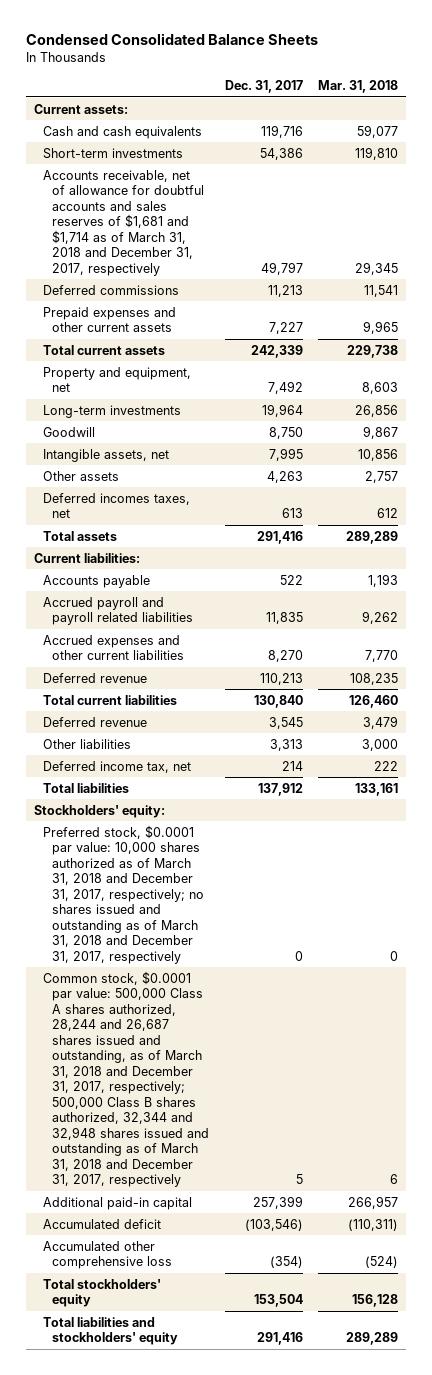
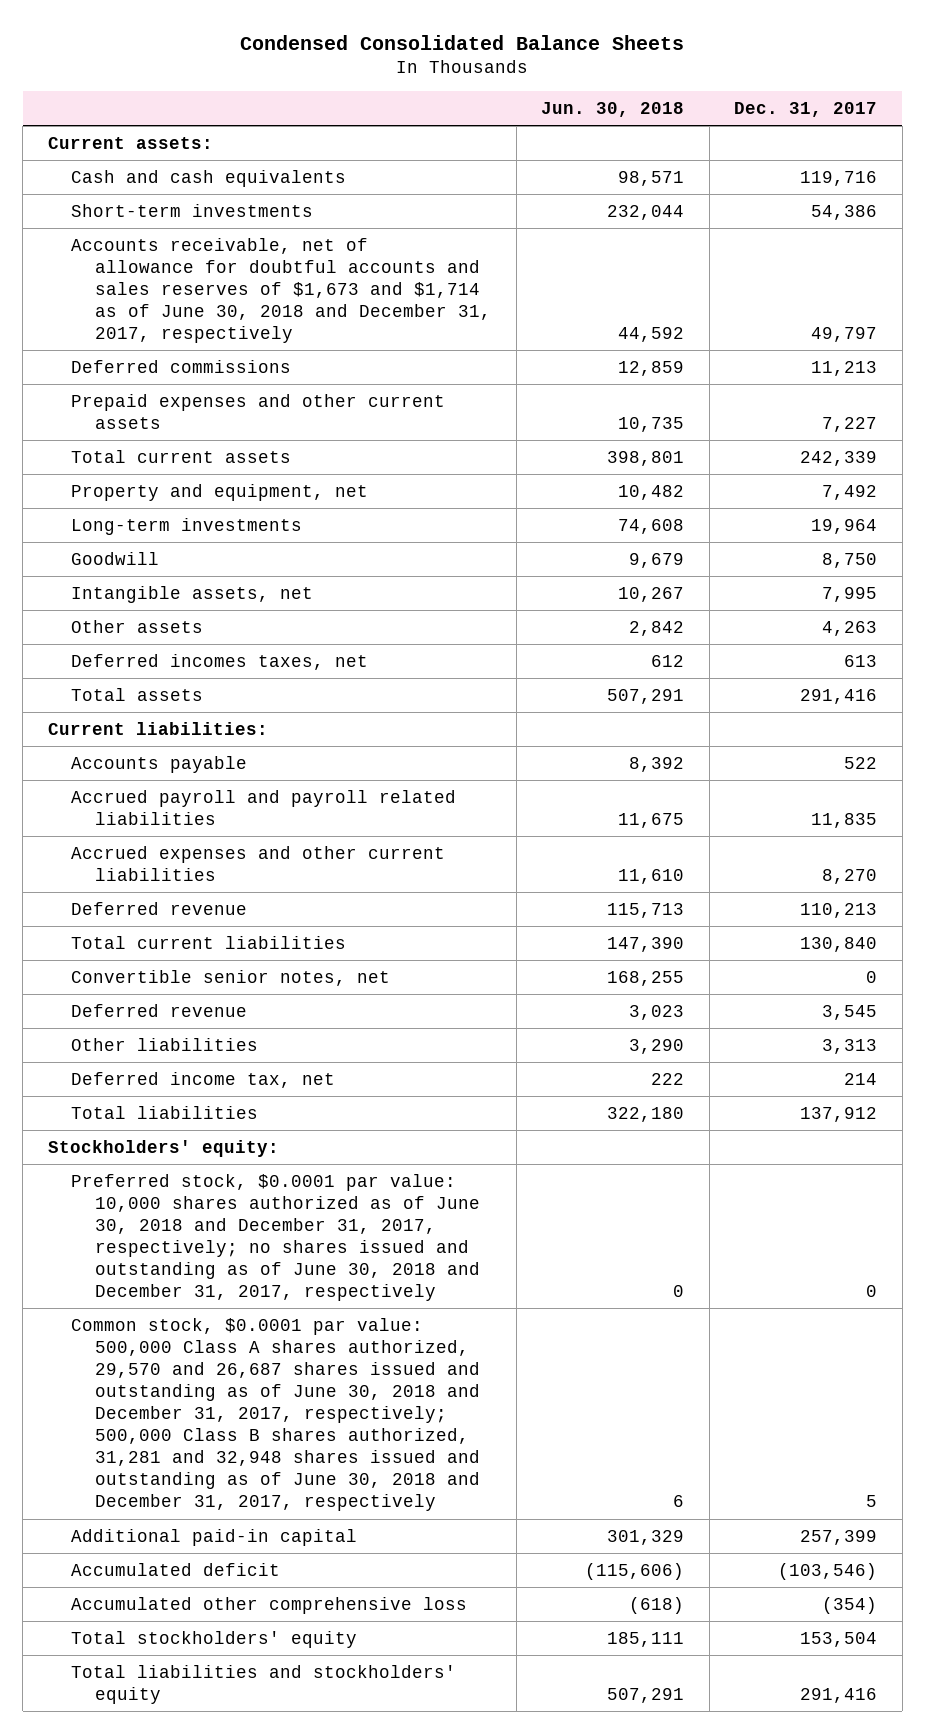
- | Dec. 31, 2017 | Mar. 31, 2018
+ | Jun. 30, 2018 | Dec. 31, 2017
- Accounts receivable, net of allowance for doubtful accounts and sales reserves of $1,681 and $1,714 as of March 31, 2018 and December 31, 2017, respectively | 49,797 | 29,345
+ Accounts receivable, net of allowance for doubtful accounts and sales reserves of $1,673 and $1,714 as of June 30, 2018 and December 31, 2017, respectively | 44,592 | 49,797
+ Convertible senior notes, net | 168,255 | 0
- Preferred stock, $0.0001 par value: 10,000 shares authorized as of March 31, 2018 and December 31, 2017, respectively; no shares issued and outstanding as of March 31, 2018 and December 31, 2017, respectively | 0 | 0
- Common stock, $0.0001 par value: 500,000 Class A shares authorized, 28,244 and 26,687 shares issued and outstanding, as of March 31, 2018 and December 31, 2017, respectively; 500,000 Class B shares authorized, 32,344 and 32,948 shares issued and outstanding as of March 31, 2018 and December 31, 2017, respectively | 5 | 6
+ Preferred stock, $0.0001 par value: 10,000 shares authorized as of June 30, 2018 and December 31, 2017, respectively; no shares issued and outstanding as of June 30, 2018 and December 31, 2017, respectively | 0 | 0
+ Common stock, $0.0001 par value: 500,000 Class A shares authorized, 29,570 and 26,687 shares issued and outstanding as of June 30, 2018 and December 31, 2017, respectively; 500,000 Class B shares authorized, 31,281 and 32,948 shares issued and outstanding as of June 30, 2018 and December 31, 2017, respectively | 6 | 5

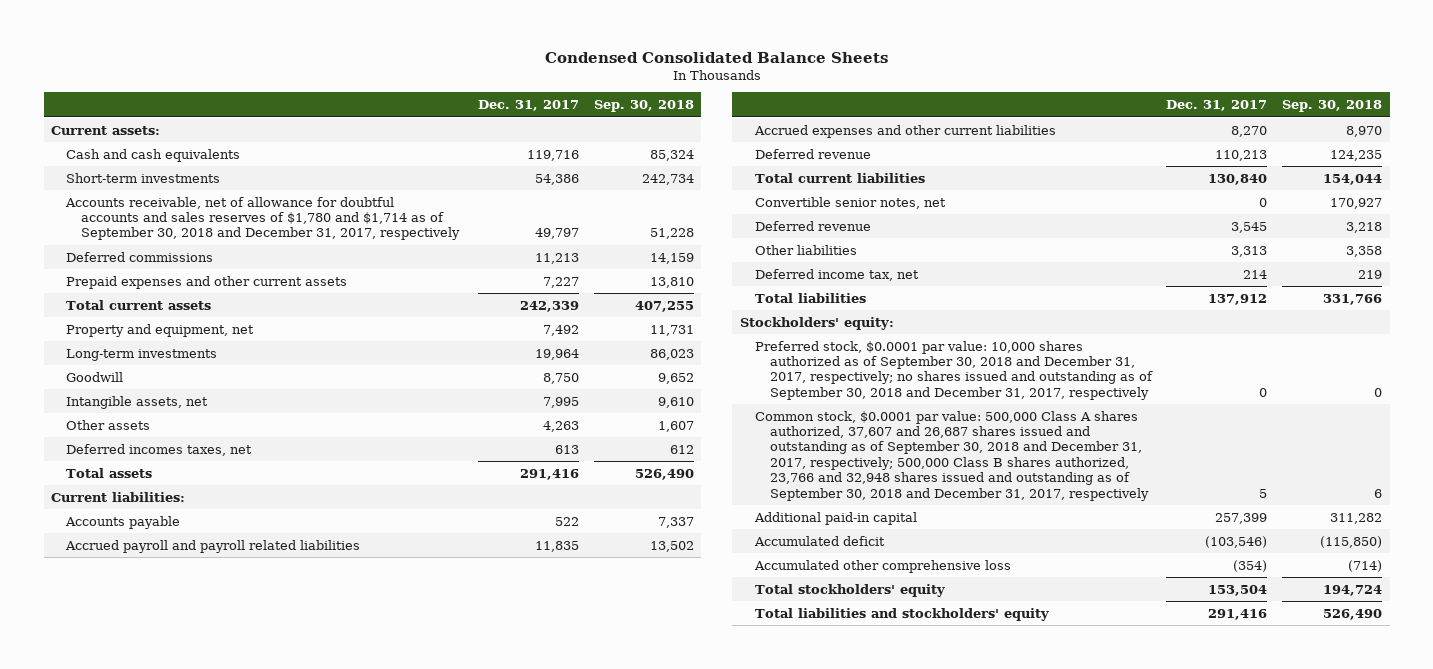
- | Jun. 30, 2018 | Dec. 31, 2017
+ | Dec. 31, 2017 | Sep. 30, 2018
- Accounts receivable, net of allowance for doubtful accounts and sales reserves of $1,673 and $1,714 as of June 30, 2018 and December 31, 2017, respectively | 44,592 | 49,797
+ Accounts receivable, net of allowance for doubtful accounts and sales reserves of $1,780 and $1,714 as of September 30, 2018 and December 31, 2017, respectively | 49,797 | 51,228
- Preferred stock, $0.0001 par value: 10,000 shares authorized as of June 30, 2018 and December 31, 2017, respectively; no shares issued and outstanding as of June 30, 2018 and December 31, 2017, respectively | 0 | 0
- Common stock, $0.0001 par value: 500,000 Class A shares authorized, 29,570 and 26,687 shares issued and outstanding as of June 30, 2018 and December 31, 2017, respectively; 500,000 Class B shares authorized, 31,281 and 32,948 shares issued and outstanding as of June 30, 2018 and December 31, 2017, respectively | 6 | 5
+ Preferred stock, $0.0001 par value: 10,000 shares authorized as of September 30, 2018 and December 31, 2017, respectively; no shares issued and outstanding as of September 30, 2018 and December 31, 2017, respectively | 0 | 0
+ Common stock, $0.0001 par value: 500,000 Class A shares authorized, 37,607 and 26,687 shares issued and outstanding as of September 30, 2018 and December 31, 2017, respectively; 500,000 Class B shares authorized, 23,766 and 32,948 shares issued and outstanding as of September 30, 2018 and December 31, 2017, respectively | 5 | 6

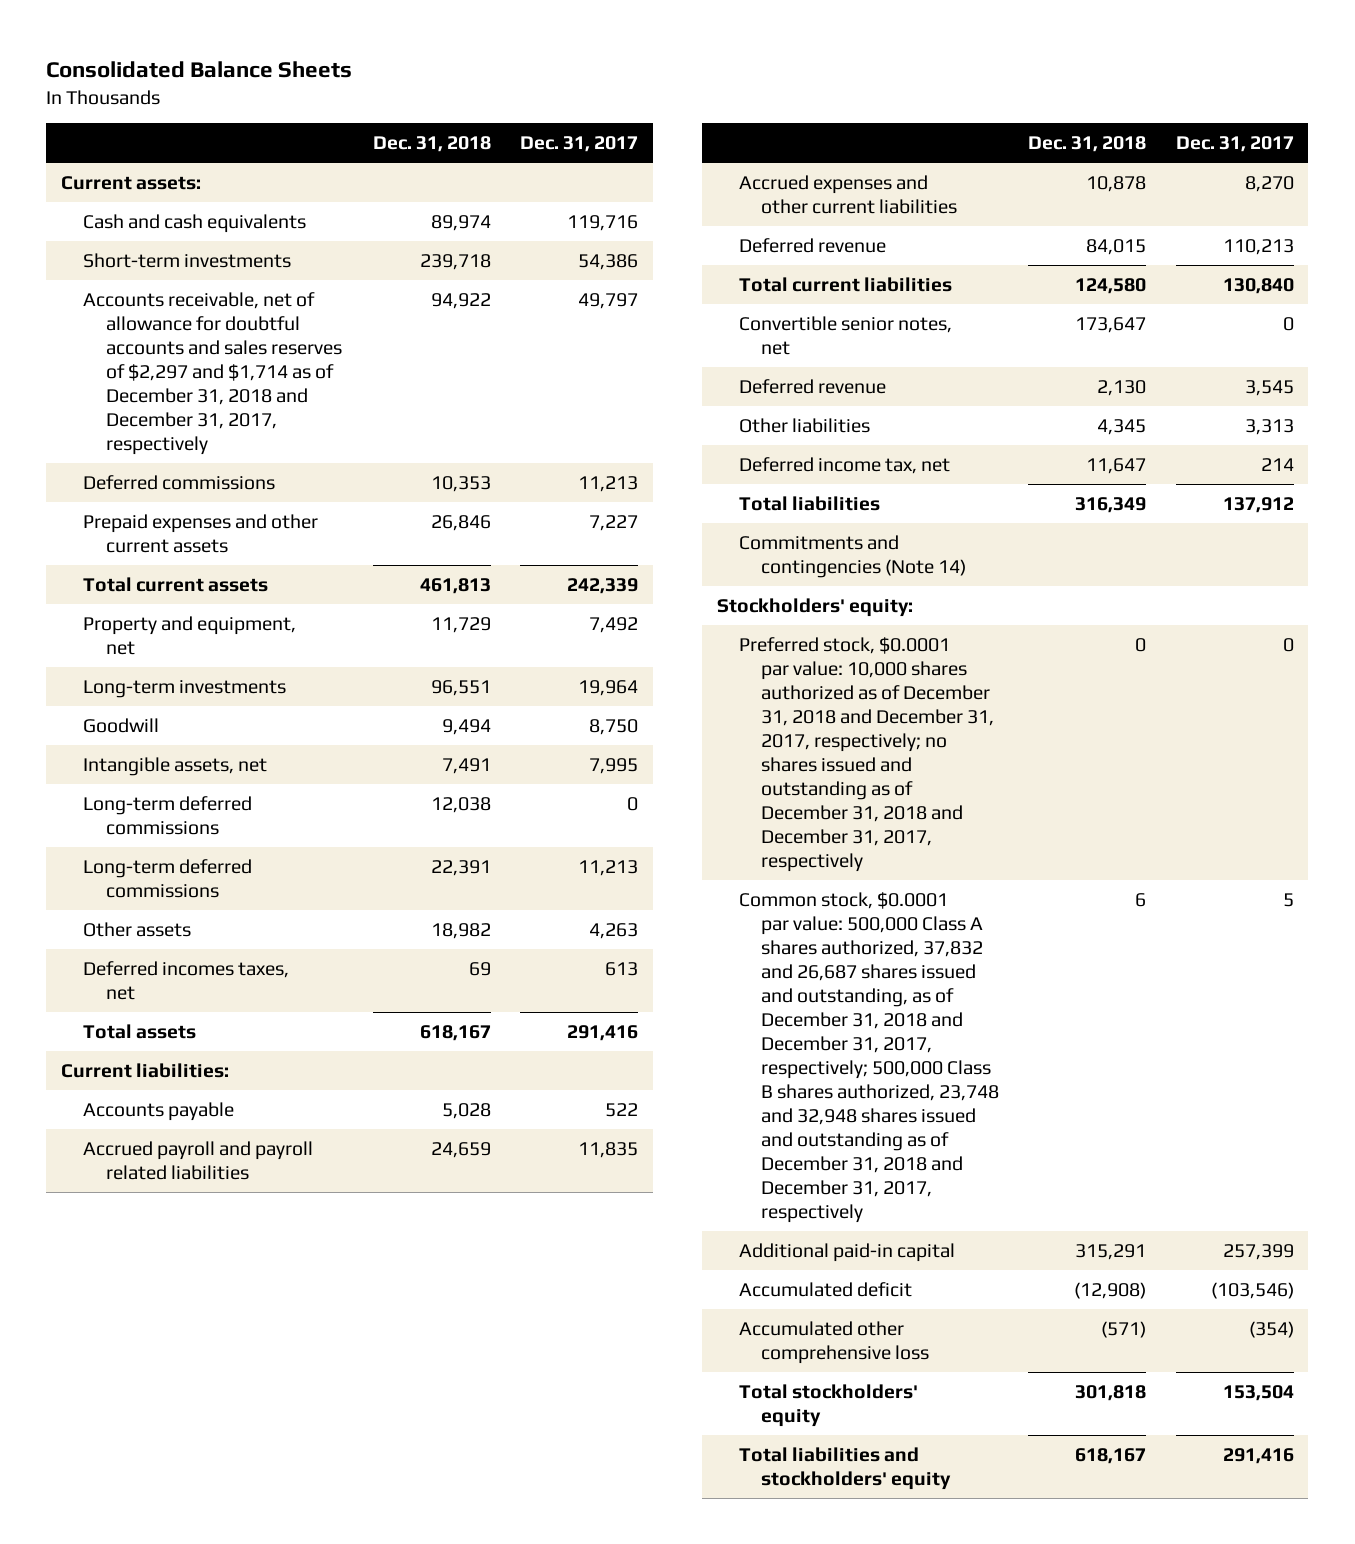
- Condensed Consolidated Balance Sheets
+ Consolidated Balance Sheets
- | Dec. 31, 2017 | Sep. 30, 2018
+ | Dec. 31, 2018 | Dec. 31, 2017
- Accounts receivable, net of allowance for doubtful accounts and sales reserves of $1,780 and $1,714 as of September 30, 2018 and December 31, 2017, respectively | 49,797 | 51,228
+ Accounts receivable, net of allowance for doubtful accounts and sales reserves of $2,297 and $1,714 as of December 31, 2018 and December 31, 2017, respectively | 94,922 | 49,797
+ Long-term deferred commissions | 12,038 | 0
+ Long-term deferred commissions | 22,391 | 11,213
+ Commitments and contingencies (Note 14)
- Preferred stock, $0.0001 par value: 10,000 shares authorized as of September 30, 2018 and December 31, 2017, respectively; no shares issued and outstanding as of September 30, 2018 and December 31, 2017, respectively | 0 | 0
- Common stock, $0.0001 par value: 500,000 Class A shares authorized, 37,607 and 26,687 shares issued and outstanding as of September 30, 2018 and December 31, 2017, respectively; 500,000 Class B shares authorized, 23,766 and 32,948 shares issued and outstanding as of September 30, 2018 and December 31, 2017, respectively | 5 | 6
+ Preferred stock, $0.0001 par value: 10,000 shares authorized as of December 31, 2018 and December 31, 2017, respectively; no shares issued and outstanding as of December 31, 2018 and December 31, 2017, respectively | 0 | 0
+ Common stock, $0.0001 par value: 500,000 Class A shares authorized, 37,832 and 26,687 shares issued and outstanding, as of December 31, 2018 and December 31, 2017, respectively; 500,000 Class B shares authorized, 23,748 and 32,948 shares issued and outstanding as of December 31, 2018 and December 31, 2017, respectively | 6 | 5

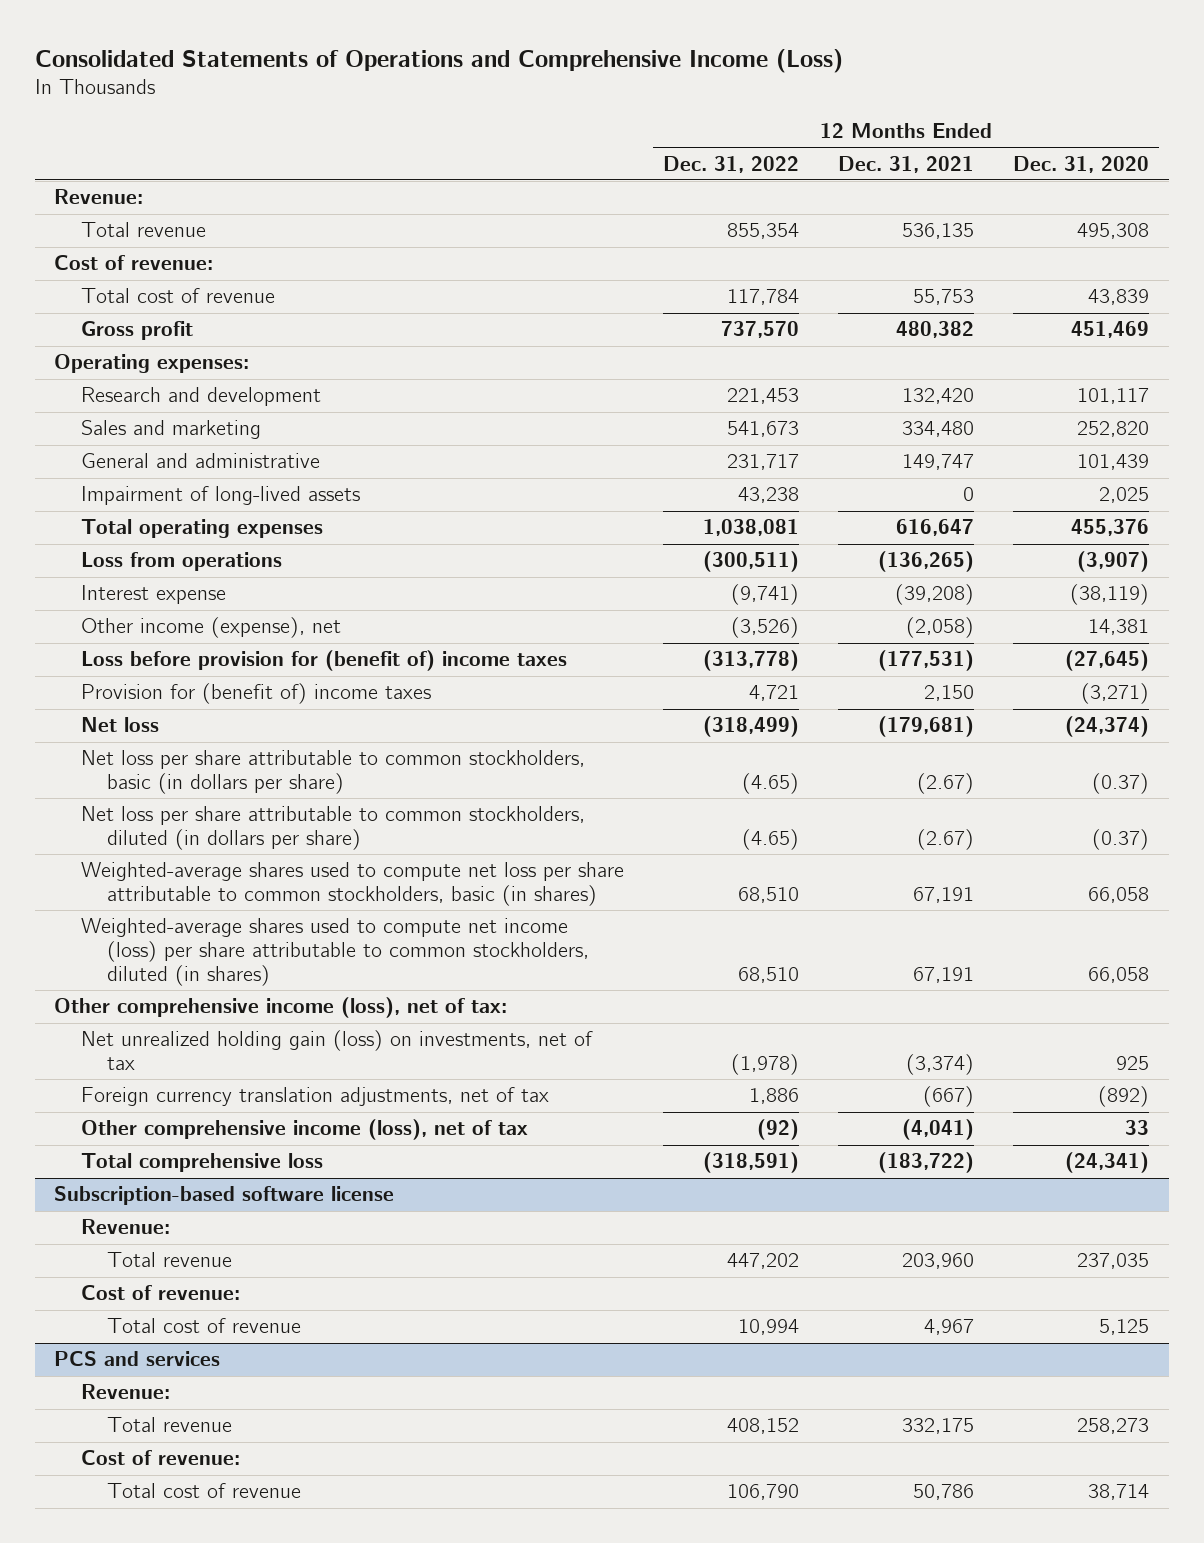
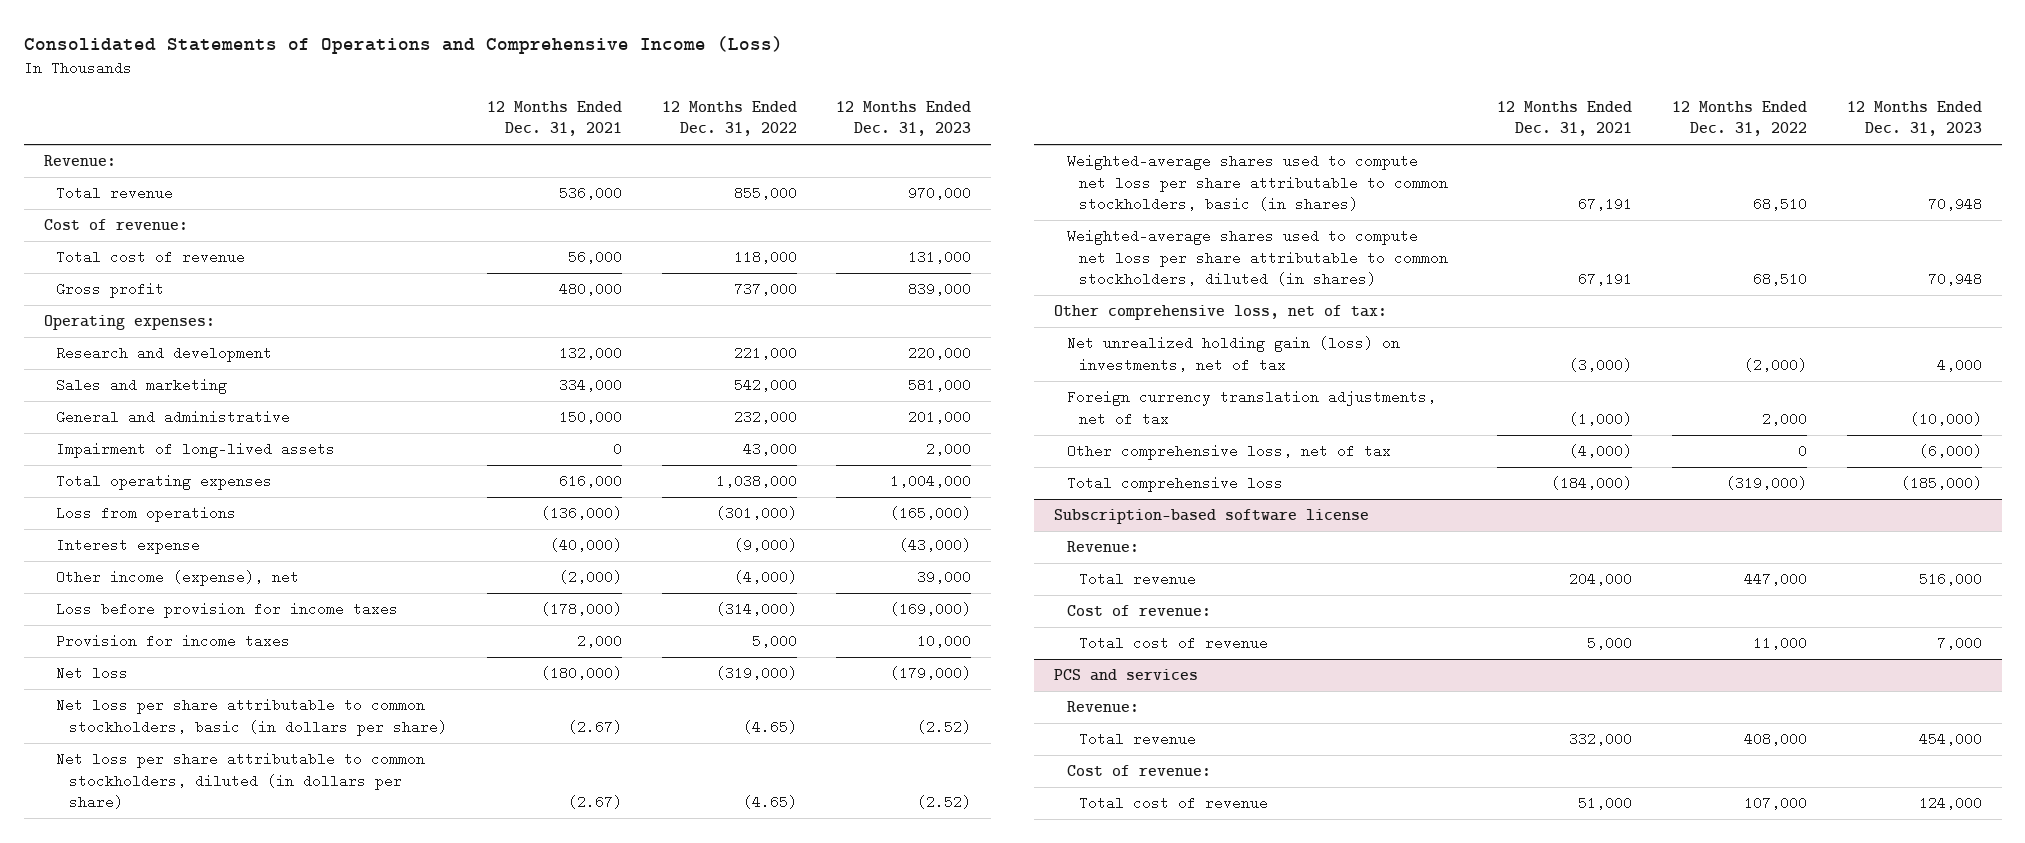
- | 12 Months Ended Dec. 31, 2022 | 12 Months Ended Dec. 31, 2021 | 12 Months Ended Dec. 31, 2020
+ | 12 Months Ended Dec. 31, 2021 | 12 Months Ended Dec. 31, 2022 | 12 Months Ended Dec. 31, 2023
- Total revenue | 855,354 | 536,135 | 495,308
+ Total revenue | 536,000 | 855,000 | 970,000
- Total cost of revenue | 117,784 | 55,753 | 43,839
- Gross profit | 737,570 | 480,382 | 451,469
+ Total cost of revenue | 56,000 | 118,000 | 131,000
+ Gross profit | 480,000 | 737,000 | 839,000
- Research and development | 221,453 | 132,420 | 101,117
- Sales and marketing | 541,673 | 334,480 | 252,820
- General and administrative | 231,717 | 149,747 | 101,439
- Impairment of long-lived assets | 43,238 | 0 | 2,025
- Total operating expenses | 1,038,081 | 616,647 | 455,376
- Loss from operations | (300,511) | (136,265) | (3,907)
- Interest expense | (9,741) | (39,208) | (38,119)
- Other income (expense), net | (3,526) | (2,058) | 14,381
- Loss before provision for (benefit of) income taxes | (313,778) | (177,531) | (27,645)
- Provision for (benefit of) income taxes | 4,721 | 2,150 | (3,271)
- Net loss | (318,499) | (179,681) | (24,374)
+ Research and development | 132,000 | 221,000 | 220,000
+ Sales and marketing | 334,000 | 542,000 | 581,000
+ General and administrative | 150,000 | 232,000 | 201,000
+ Impairment of long-lived assets | 0 | 43,000 | 2,000
+ Total operating expenses | 616,000 | 1,038,000 | 1,004,000
+ Loss from operations | (136,000) | (301,000) | (165,000)
+ Interest expense | (40,000) | (9,000) | (43,000)
+ Other income (expense), net | (2,000) | (4,000) | 39,000
+ Loss before provision for income taxes | (178,000) | (314,000) | (169,000)
+ Provision for income taxes | 2,000 | 5,000 | 10,000
+ Net loss | (180,000) | (319,000) | (179,000)
- Weighted-average shares used to compute net income (loss) per share attributable to common stockholders, diluted (in shares) | 68,510 | 67,191 | 66,058
- Other comprehensive income (loss), net of tax:
- Net unrealized holding gain (loss) on investments, net of tax | (1,978) | (3,374) | 925
- Foreign currency translation adjustments, net of tax | 1,886 | (667) | (892)
- Other comprehensive income (loss), net of tax | (92) | (4,041) | 33
- Total comprehensive loss | (318,591) | (183,722) | (24,341)
+ Weighted-average shares used to compute net loss per share attributable to common stockholders, diluted (in shares) | 67,191 | 68,510 | 70,948
+ Other comprehensive loss, net of tax:
+ Net unrealized holding gain (loss) on investments, net of tax | (3,000) | (2,000) | 4,000
+ Foreign currency translation adjustments, net of tax | (1,000) | 2,000 | (10,000)
+ Other comprehensive loss, net of tax | (4,000) | 0 | (6,000)
+ Total comprehensive loss | (184,000) | (319,000) | (185,000)
@ Subscription-based software license
- Total revenue | 447,202 | 203,960 | 237,035
+ Total revenue | 204,000 | 447,000 | 516,000
- Total cost of revenue | 10,994 | 4,967 | 5,125
+ Total cost of revenue | 5,000 | 11,000 | 7,000
@ PCS and services
- Total revenue | 408,152 | 332,175 | 258,273
+ Total revenue | 332,000 | 408,000 | 454,000
- Total cost of revenue | 106,790 | 50,786 | 38,714
+ Total cost of revenue | 51,000 | 107,000 | 124,000

